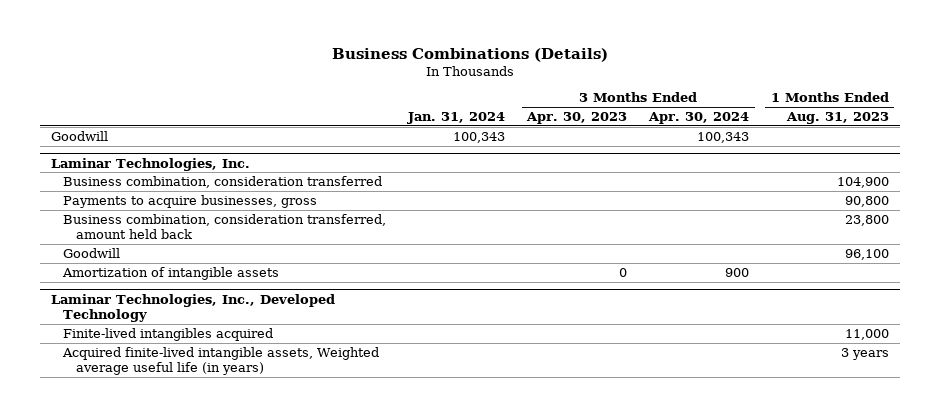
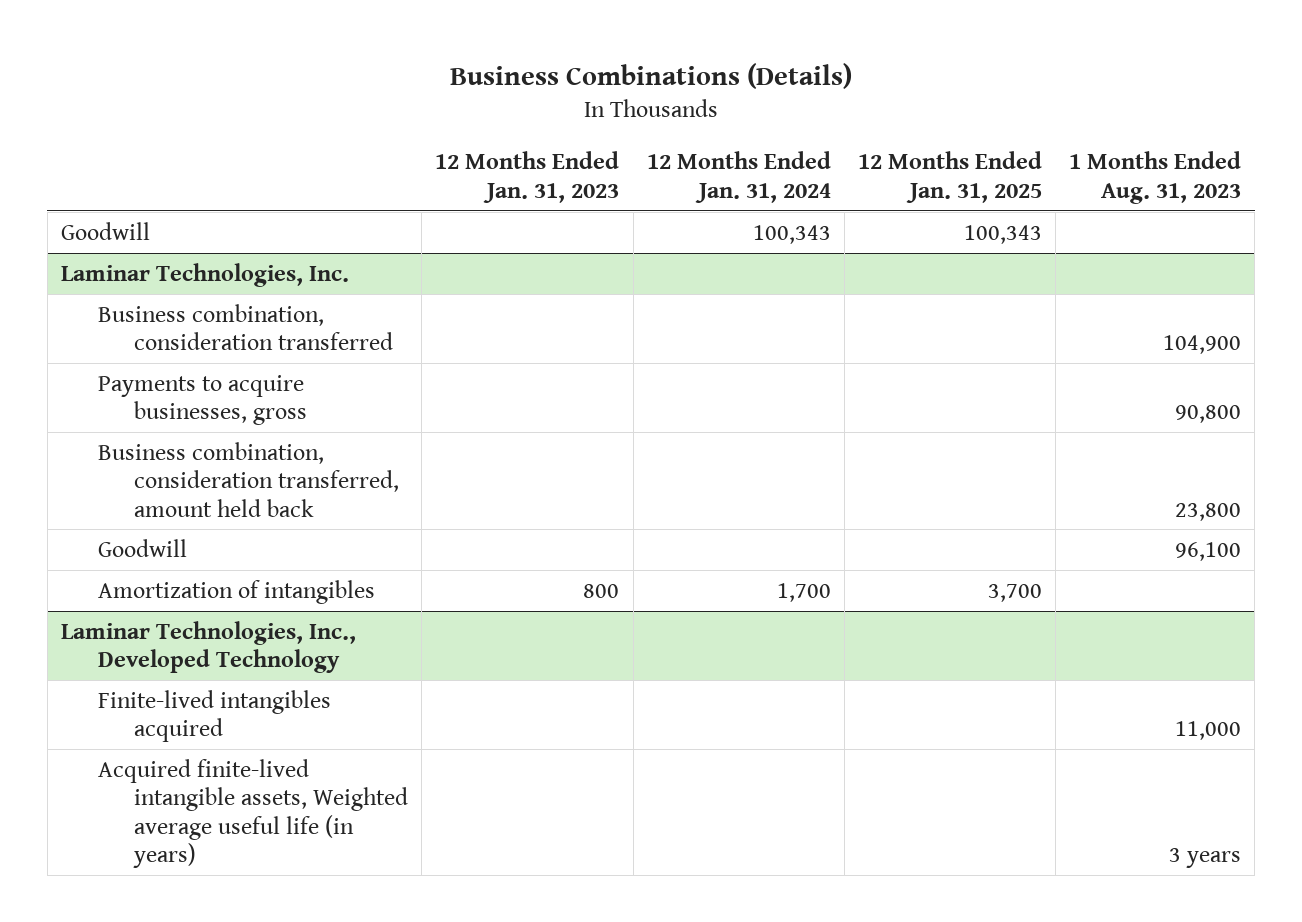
- | Jan. 31, 2024 | 3 Months Ended Apr. 30, 2023 | 3 Months Ended Apr. 30, 2024 | 1 Months Ended Aug. 31, 2023
+ | 12 Months Ended Jan. 31, 2023 | 12 Months Ended Jan. 31, 2024 | 12 Months Ended Jan. 31, 2025 | 1 Months Ended Aug. 31, 2023
@ Laminar Technologies, Inc.
- Amortization of intangible assets | | 0 | 900 |
+ Amortization of intangibles | 800 | 1,700 | 3,700 |

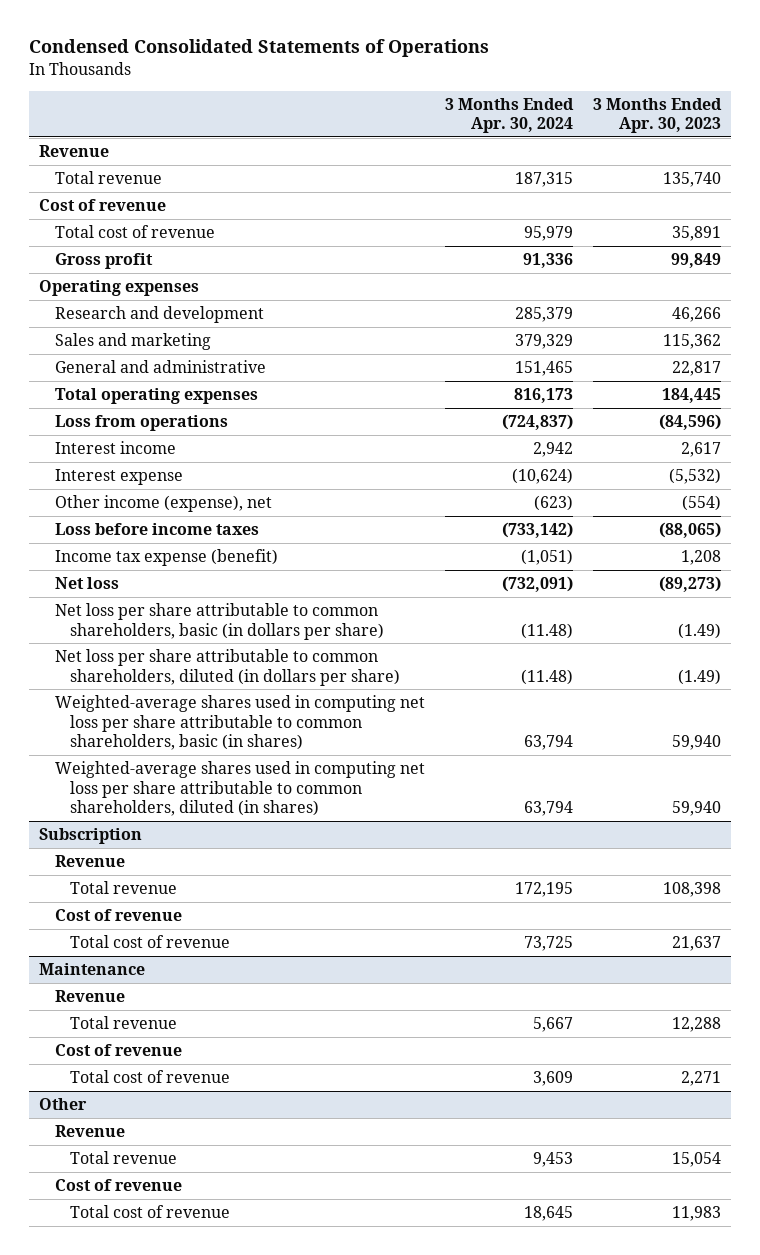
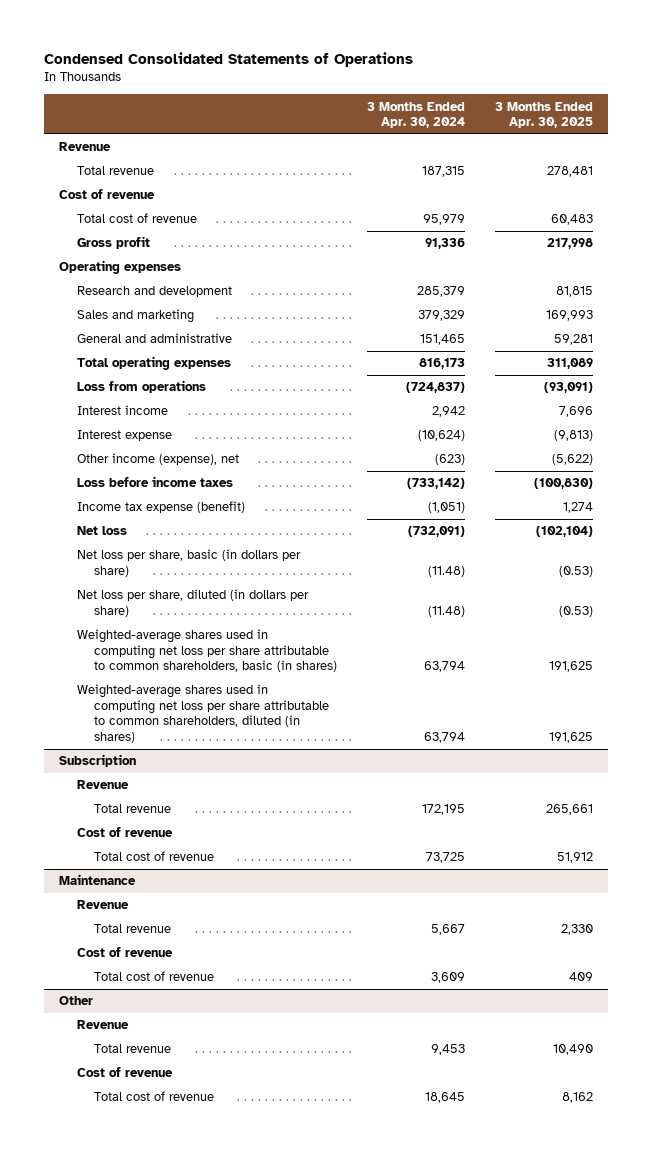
- | 3 Months Ended Apr. 30, 2024 | 3 Months Ended Apr. 30, 2023
+ | 3 Months Ended Apr. 30, 2024 | 3 Months Ended Apr. 30, 2025
- Net loss per share attributable to common shareholders, basic (in dollars per share) | (11.48) | (1.49)
- Net loss per share attributable to common shareholders, diluted (in dollars per share) | (11.48) | (1.49)
+ Net loss per share, basic (in dollars per share) | (11.48) | (0.53)
+ Net loss per share, diluted (in dollars per share) | (11.48) | (0.53)

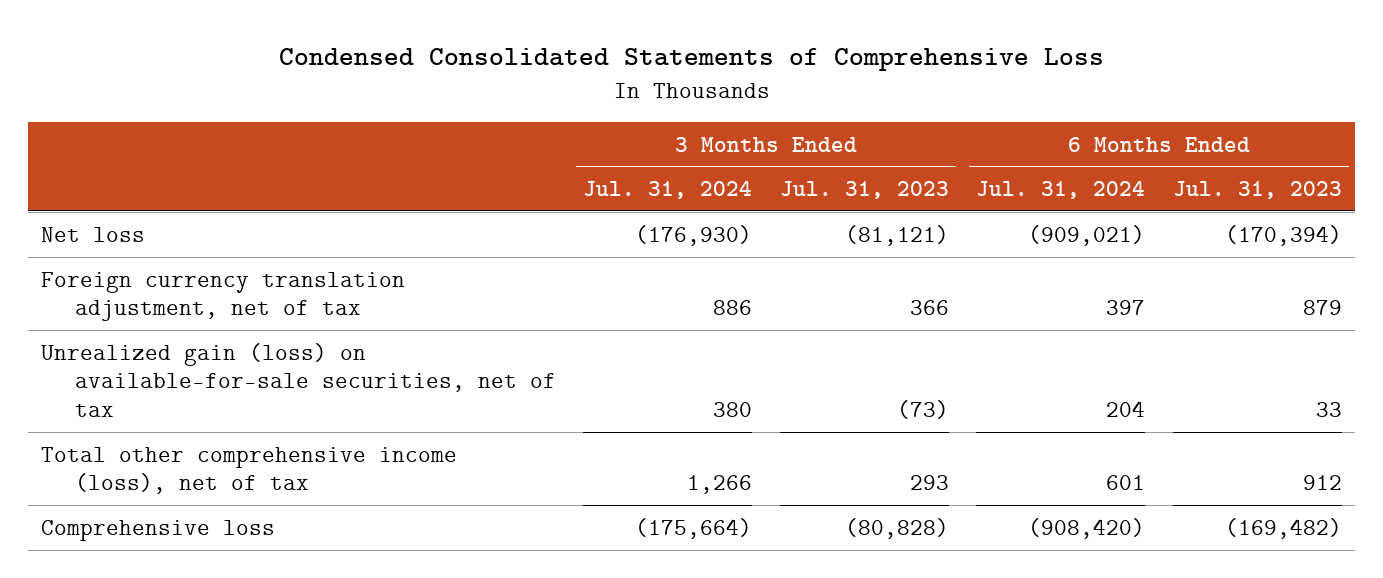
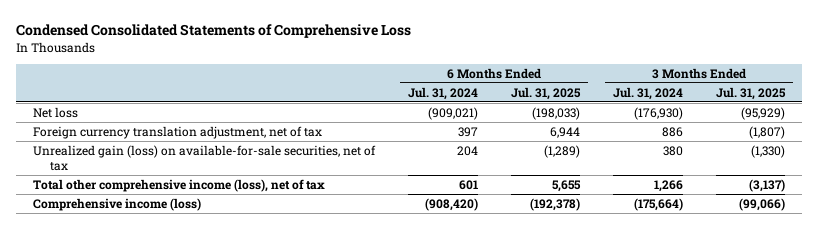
- | 3 Months Ended Jul. 31, 2024 | 3 Months Ended Jul. 31, 2023 | 6 Months Ended Jul. 31, 2024 | 6 Months Ended Jul. 31, 2023
+ | 6 Months Ended Jul. 31, 2024 | 6 Months Ended Jul. 31, 2025 | 3 Months Ended Jul. 31, 2024 | 3 Months Ended Jul. 31, 2025
- Comprehensive loss | (175,664) | (80,828) | (908,420) | (169,482)
+ Comprehensive income (loss) | (908,420) | (192,378) | (175,664) | (99,066)

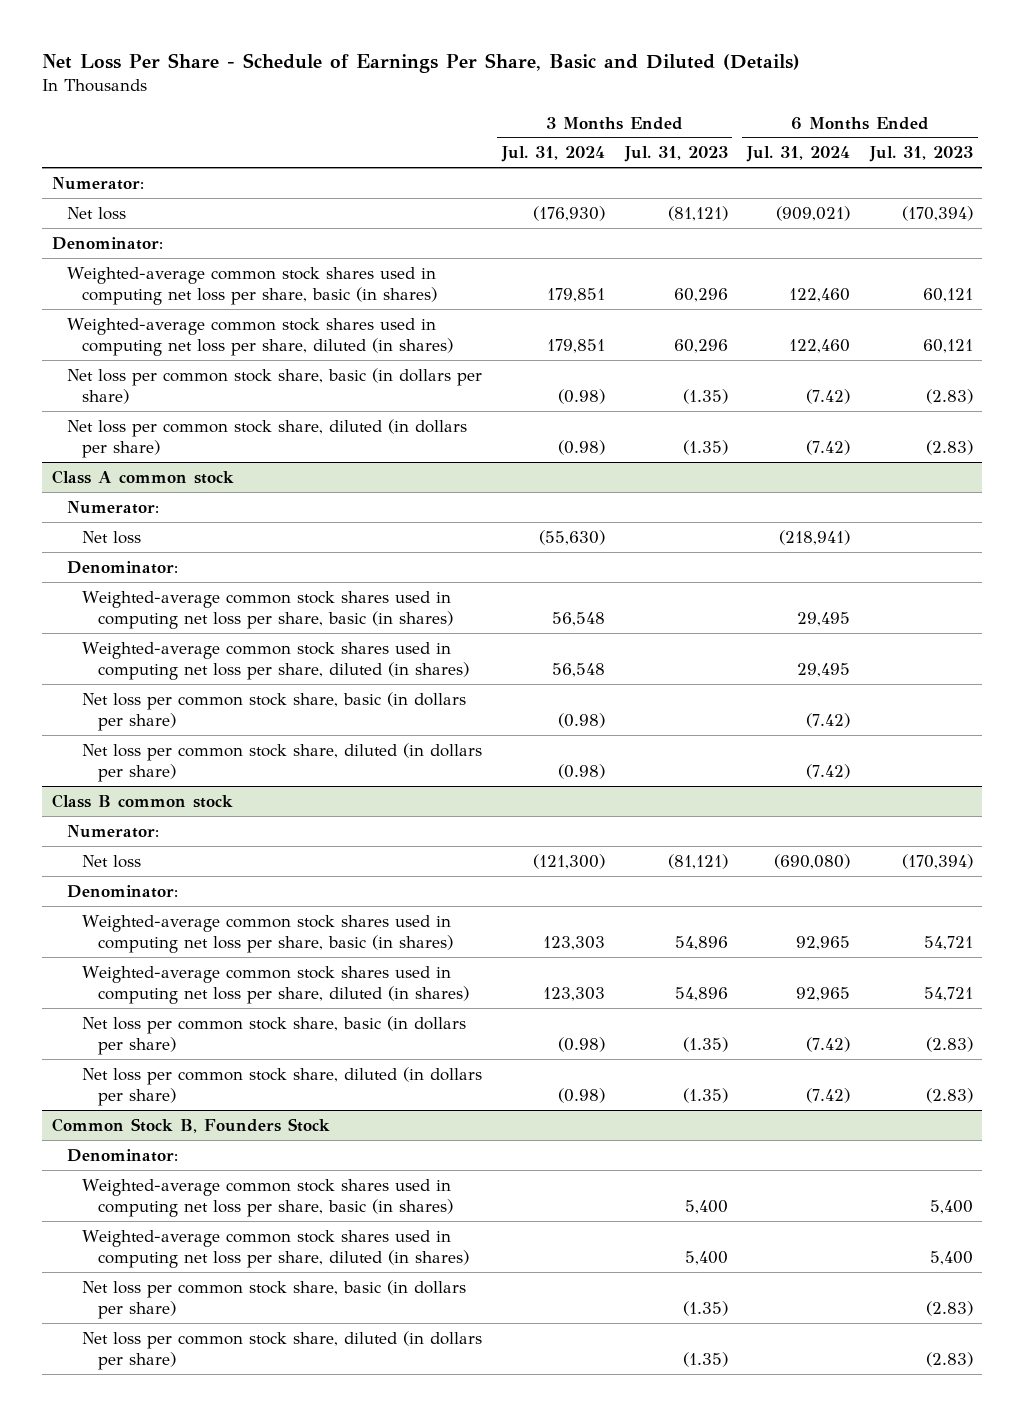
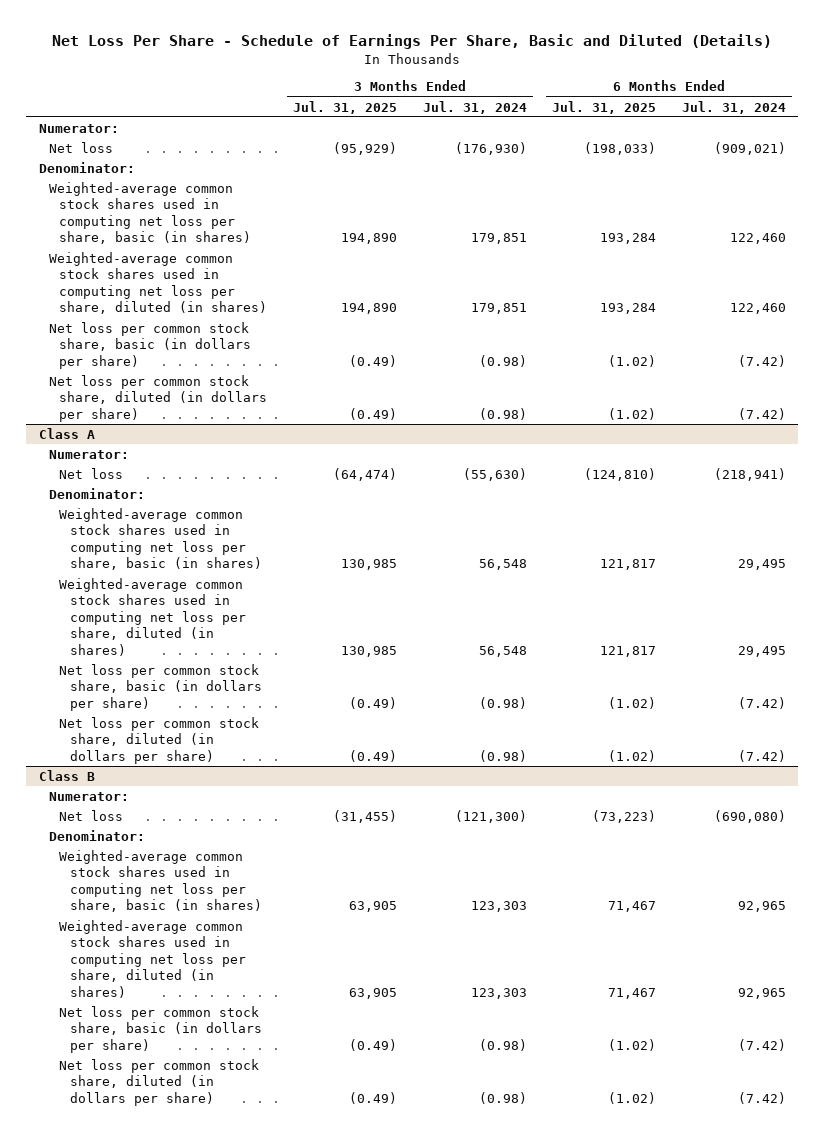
- | 3 Months Ended Jul. 31, 2024 | 3 Months Ended Jul. 31, 2023 | 6 Months Ended Jul. 31, 2024 | 6 Months Ended Jul. 31, 2023
+ | 3 Months Ended Jul. 31, 2025 | 3 Months Ended Jul. 31, 2024 | 6 Months Ended Jul. 31, 2025 | 6 Months Ended Jul. 31, 2024
- Class A common stock
+ Class A
- Class B common stock
+ Class B
- Common Stock B, Founders Stock
- Denominator:
- Weighted-average common stock shares used in computing net loss per share, basic (in shares) | | 5,400 | | 5,400
- Weighted-average common stock shares used in computing net loss per share, diluted (in shares) | | 5,400 | | 5,400
- Net loss per common stock share, basic (in dollars per share) | | (1.35) | | (2.83)
- Net loss per common stock share, diluted (in dollars per share) | | (1.35) | | (2.83)

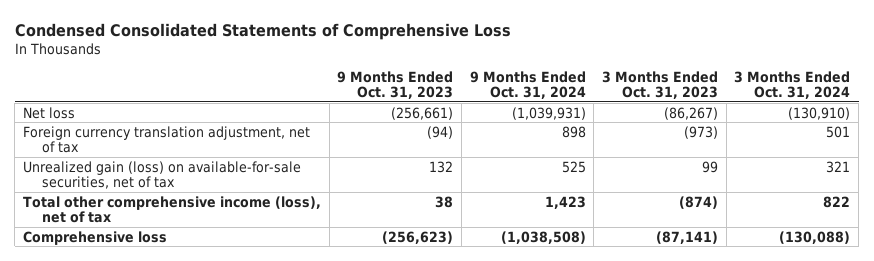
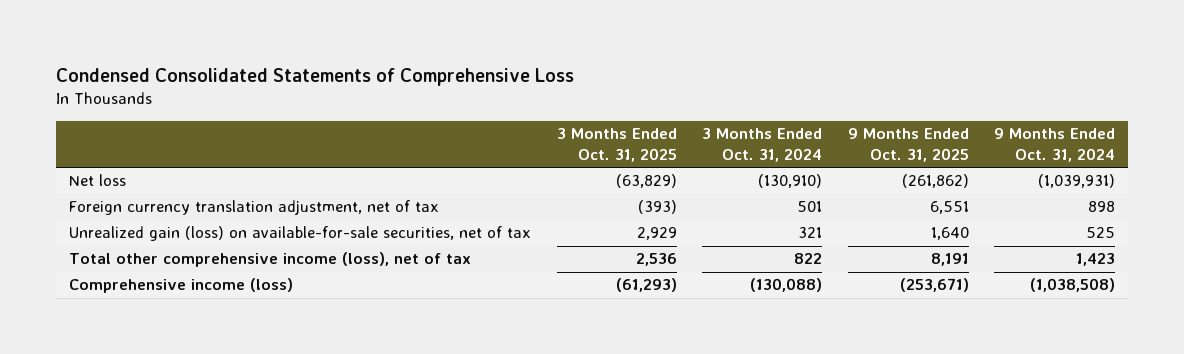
- | 9 Months Ended Oct. 31, 2023 | 9 Months Ended Oct. 31, 2024 | 3 Months Ended Oct. 31, 2023 | 3 Months Ended Oct. 31, 2024
+ | 3 Months Ended Oct. 31, 2025 | 3 Months Ended Oct. 31, 2024 | 9 Months Ended Oct. 31, 2025 | 9 Months Ended Oct. 31, 2024
- Comprehensive loss | (256,623) | (1,038,508) | (87,141) | (130,088)
+ Comprehensive income (loss) | (61,293) | (130,088) | (253,671) | (1,038,508)

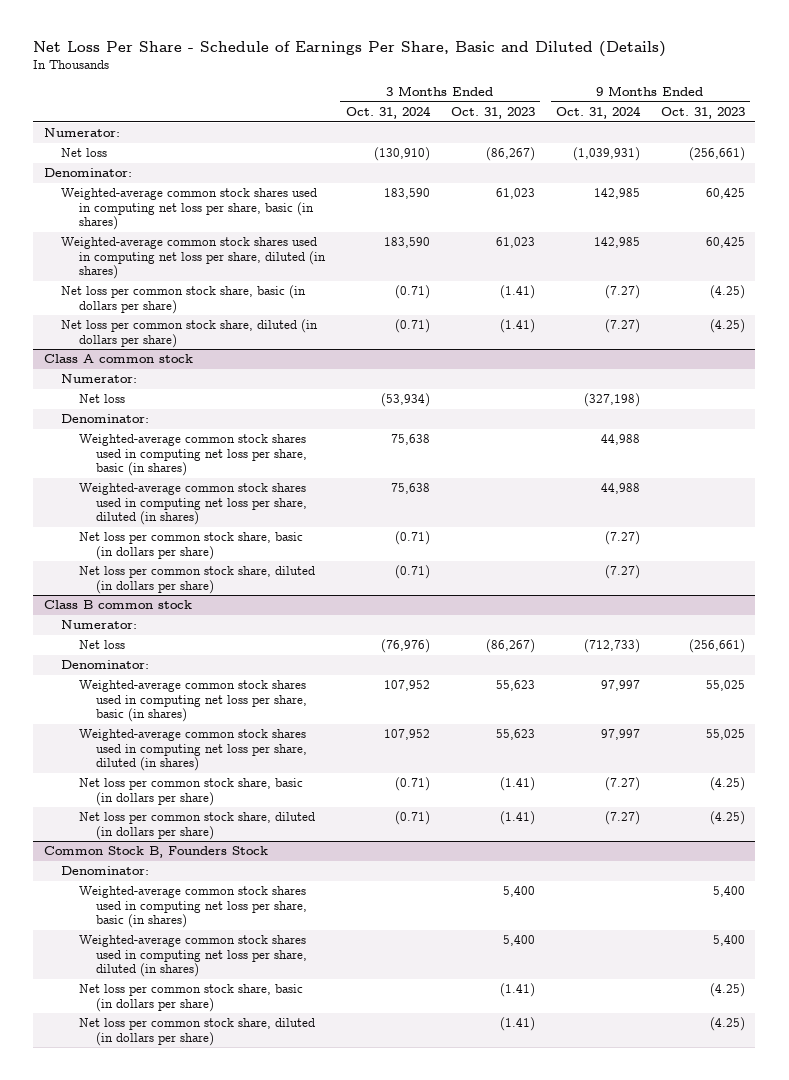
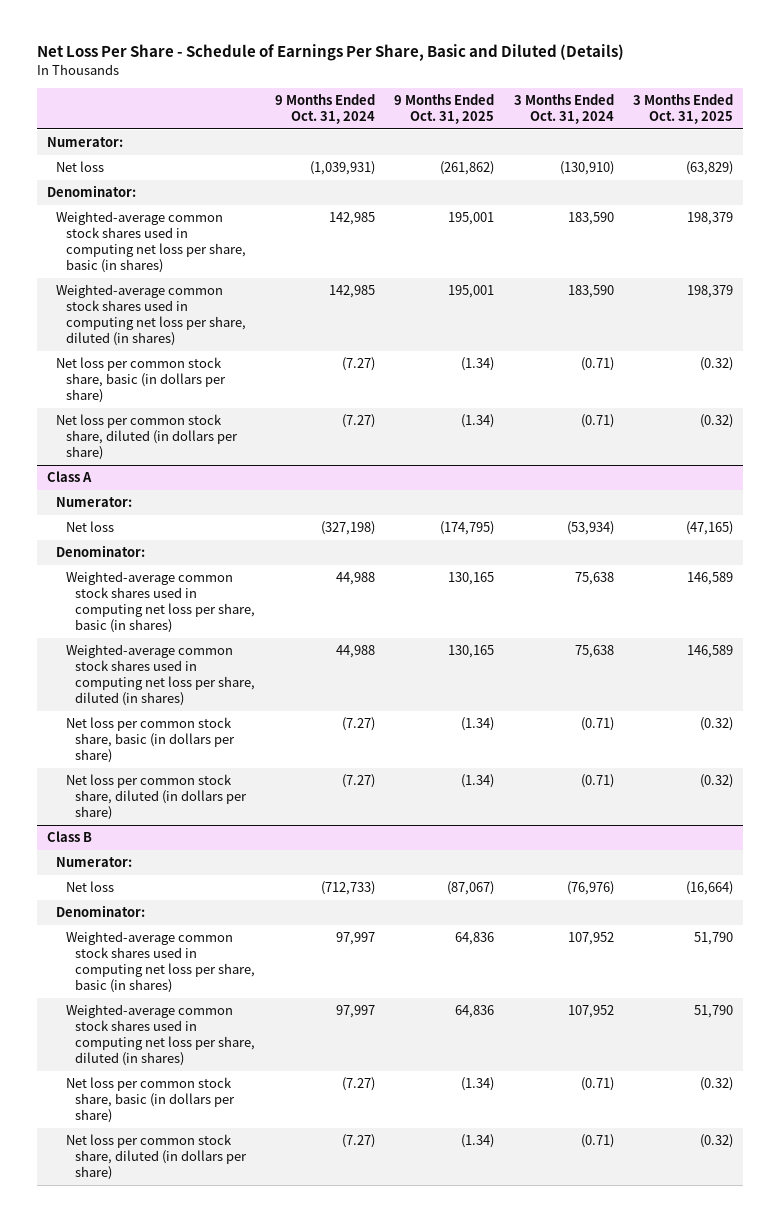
- | 3 Months Ended Oct. 31, 2024 | 3 Months Ended Oct. 31, 2023 | 9 Months Ended Oct. 31, 2024 | 9 Months Ended Oct. 31, 2023
+ | 9 Months Ended Oct. 31, 2024 | 9 Months Ended Oct. 31, 2025 | 3 Months Ended Oct. 31, 2024 | 3 Months Ended Oct. 31, 2025
- Class A common stock
+ Class A
- Class B common stock
+ Class B
- Common Stock B, Founders Stock
- Denominator:
- Weighted-average common stock shares used in computing net loss per share, basic (in shares) | | 5,400 | | 5,400
- Weighted-average common stock shares used in computing net loss per share, diluted (in shares) | | 5,400 | | 5,400
- Net loss per common stock share, basic (in dollars per share) | | (1.41) | | (4.25)
- Net loss per common stock share, diluted (in dollars per share) | | (1.41) | | (4.25)

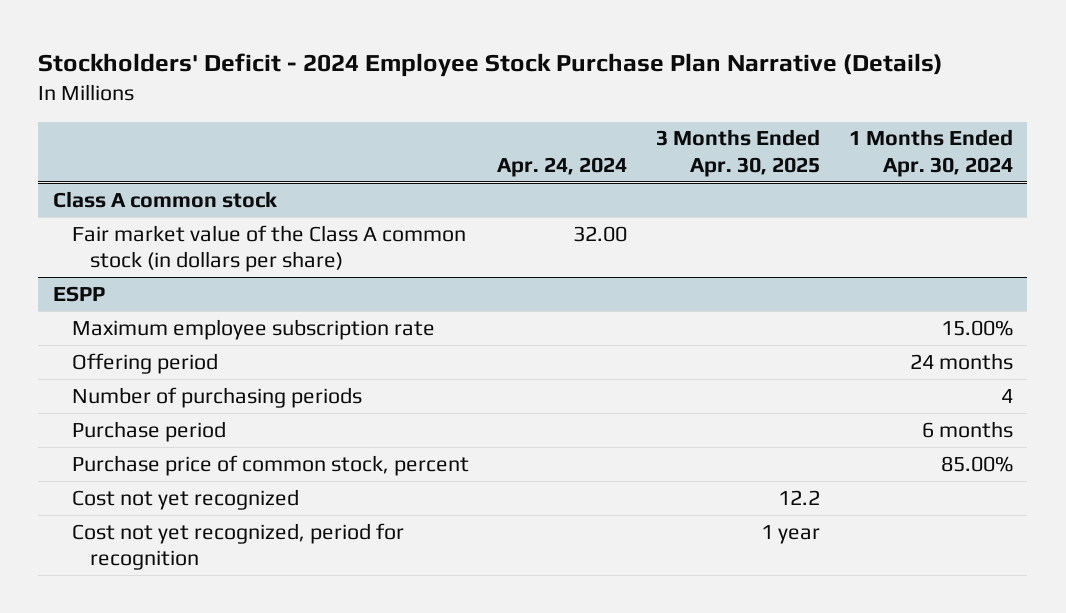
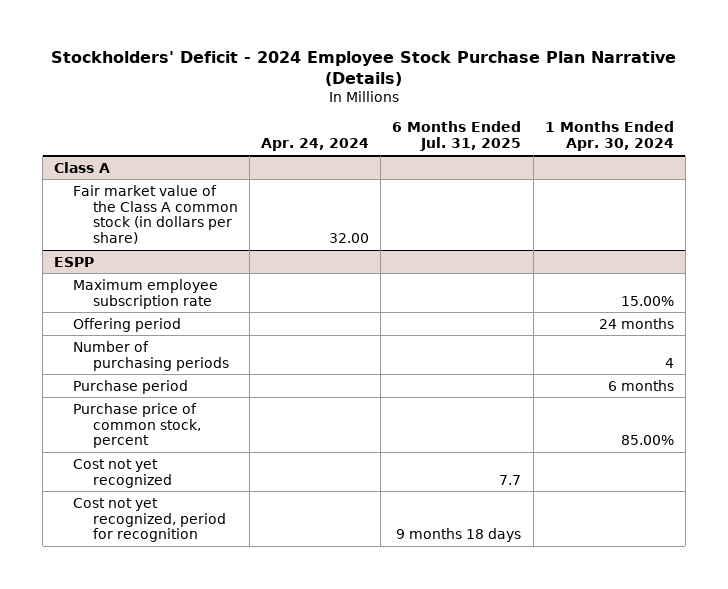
- | Apr. 24, 2024 | 3 Months Ended Apr. 30, 2025 | 1 Months Ended Apr. 30, 2024
+ | Apr. 24, 2024 | 6 Months Ended Jul. 31, 2025 | 1 Months Ended Apr. 30, 2024
- Class A common stock
+ Class A

